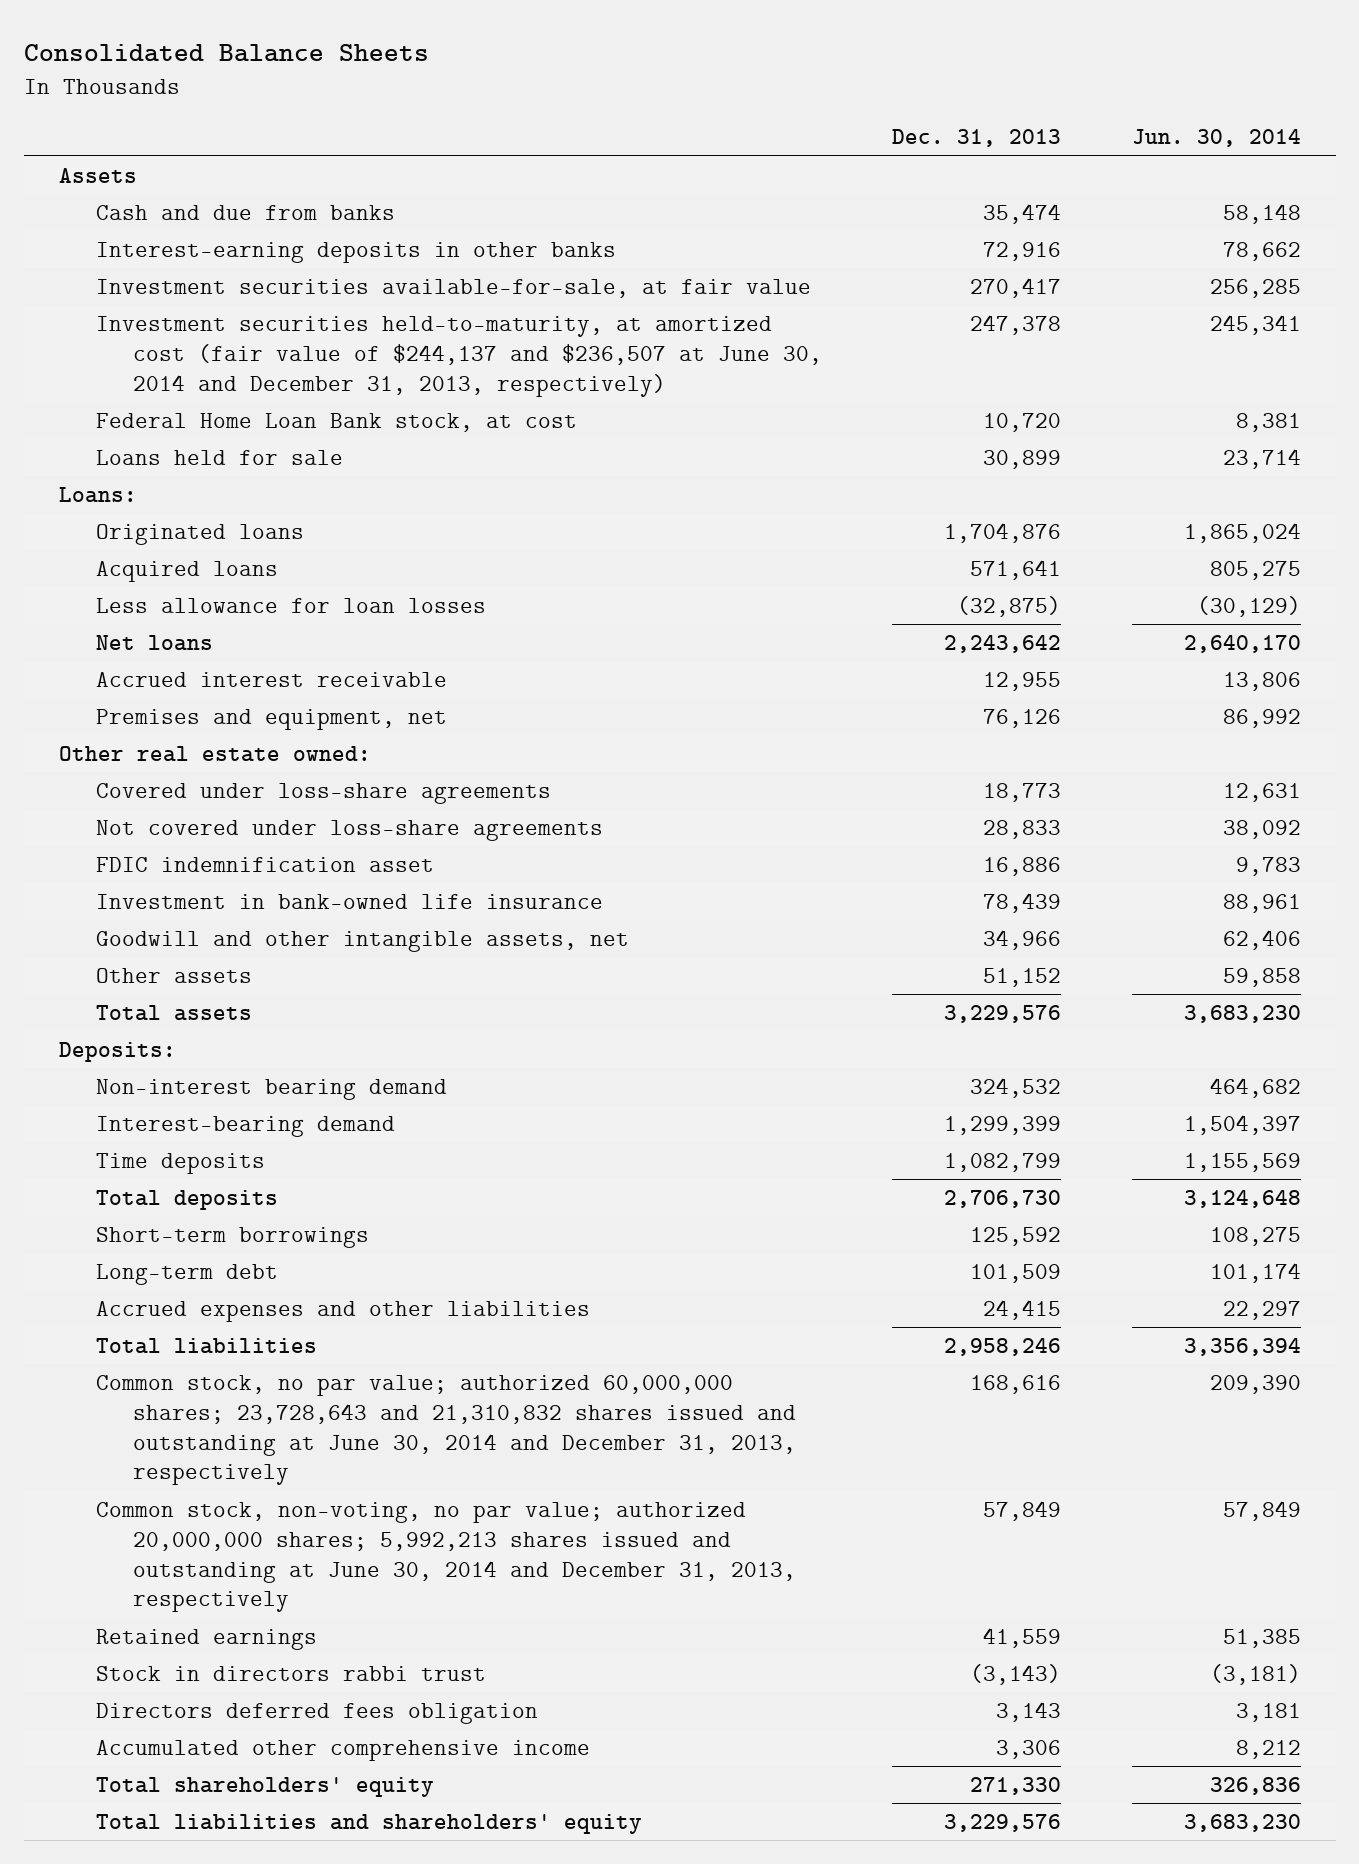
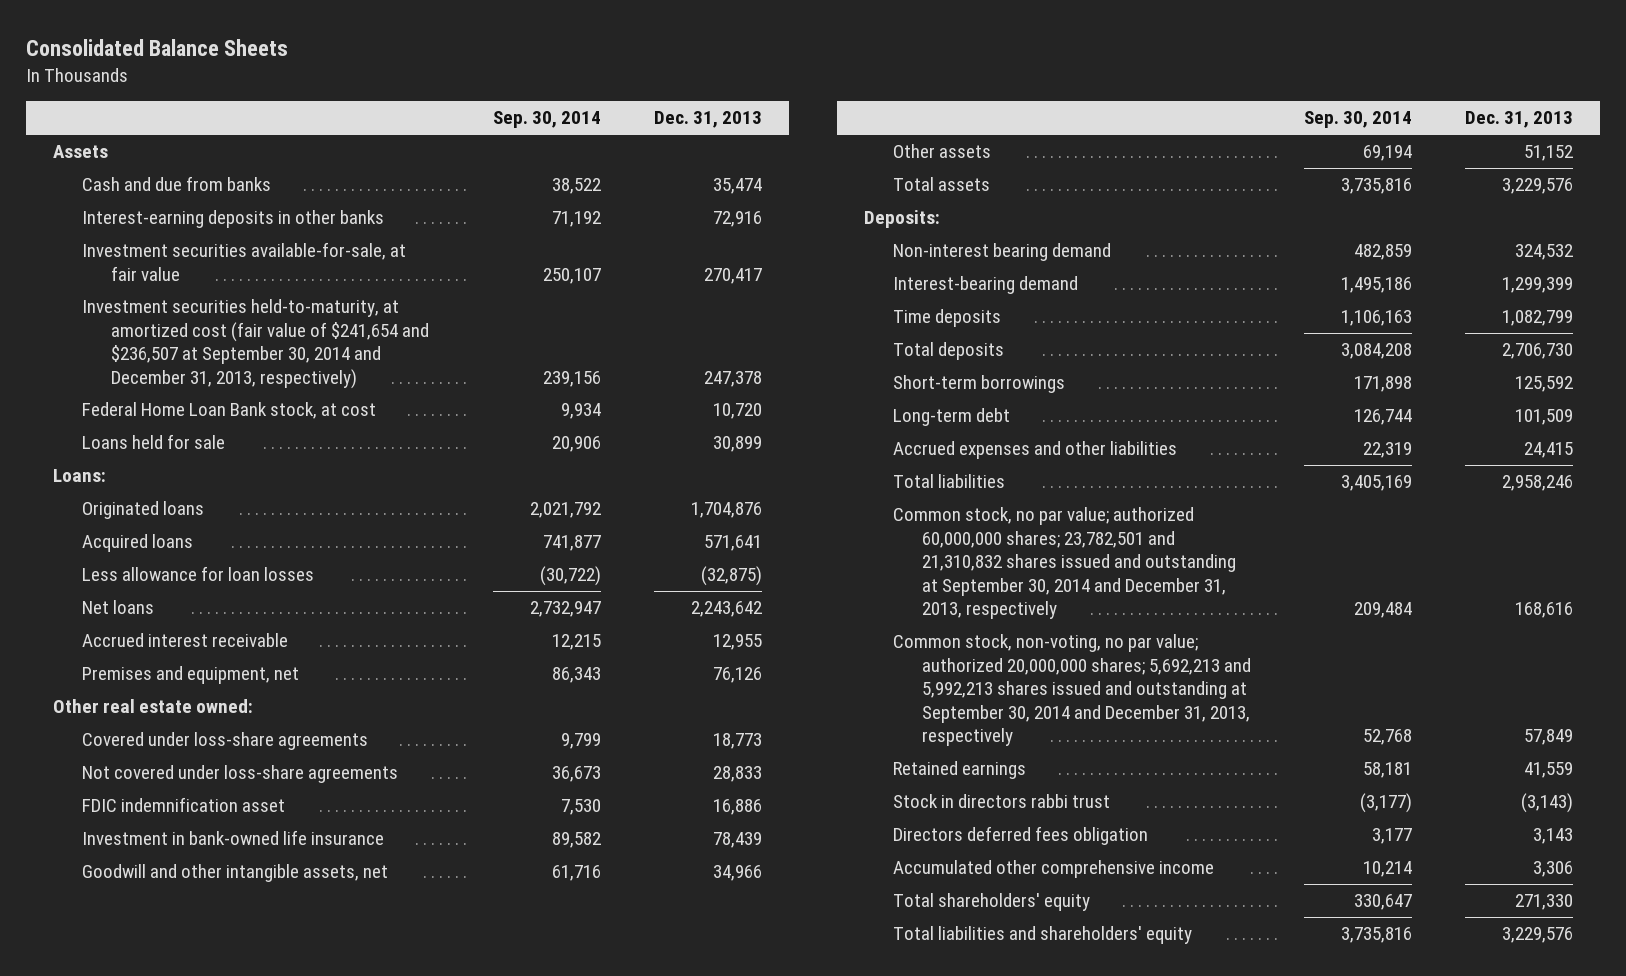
- | Dec. 31, 2013 | Jun. 30, 2014
+ | Sep. 30, 2014 | Dec. 31, 2013
- Investment securities held-to-maturity, at amortized cost (fair value of $244,137 and $236,507 at June 30, 2014 and December 31, 2013, respectively) | 247,378 | 245,341
+ Investment securities held-to-maturity, at amortized cost (fair value of $241,654 and $236,507 at September 30, 2014 and December 31, 2013, respectively) | 239,156 | 247,378
- Common stock, no par value; authorized 60,000,000 shares; 23,728,643 and 21,310,832 shares issued and outstanding at June 30, 2014 and December 31, 2013, respectively | 168,616 | 209,390
- Common stock, non-voting, no par value; authorized 20,000,000 shares; 5,992,213 shares issued and outstanding at June 30, 2014 and December 31, 2013, respectively | 57,849 | 57,849
+ Common stock, no par value; authorized 60,000,000 shares; 23,782,501 and 21,310,832 shares issued and outstanding at September 30, 2014 and December 31, 2013, respectively | 209,484 | 168,616
+ Common stock, non-voting, no par value; authorized 20,000,000 shares; 5,692,213 and 5,992,213 shares issued and outstanding at September 30, 2014 and December 31, 2013, respectively | 52,768 | 57,849

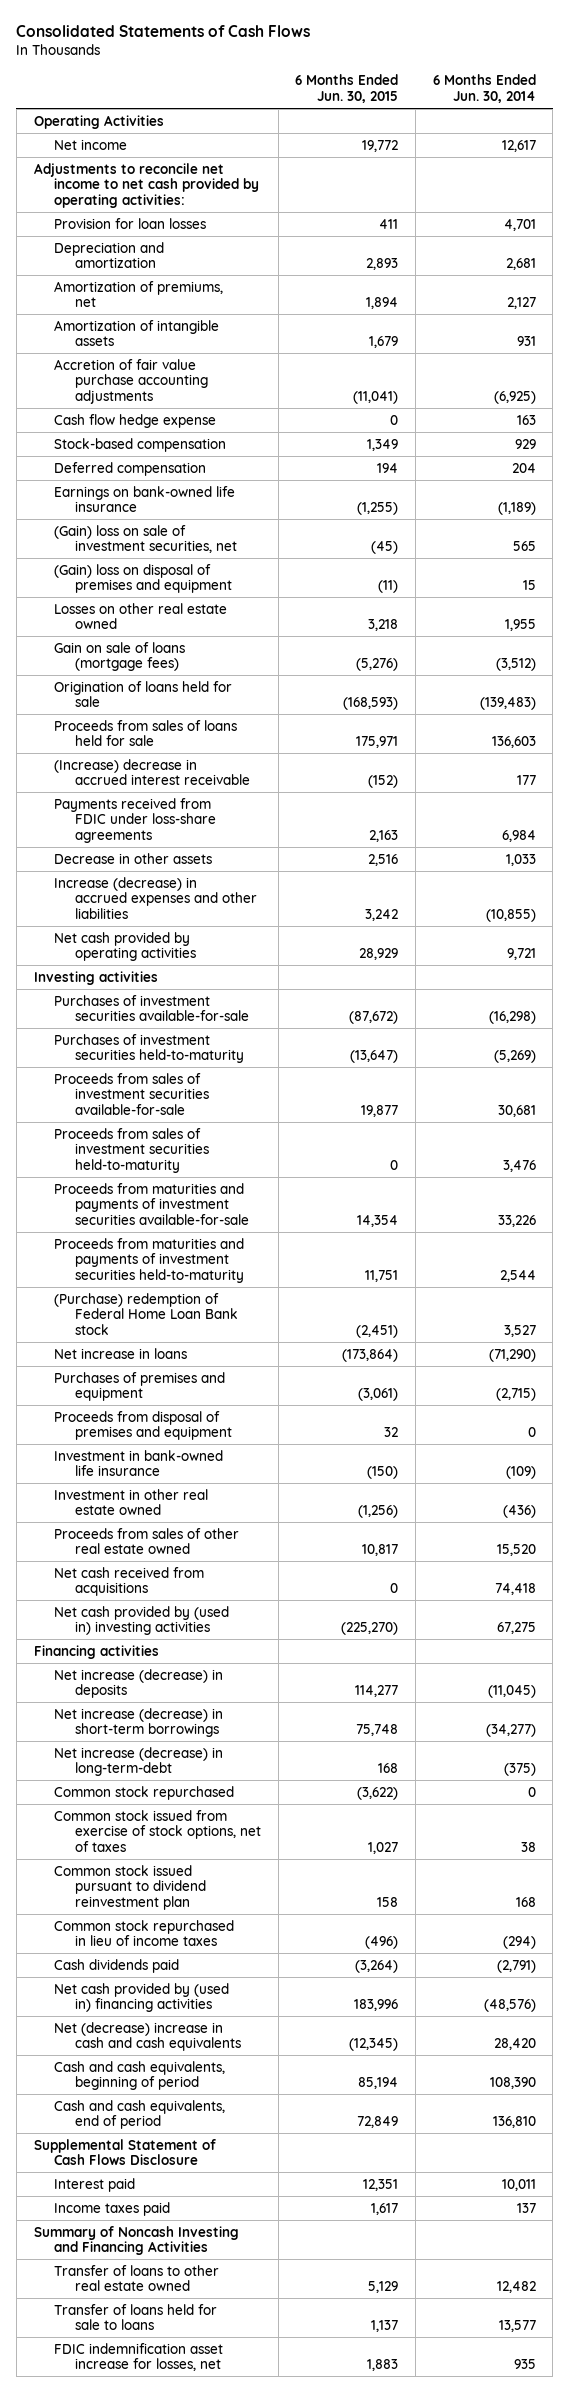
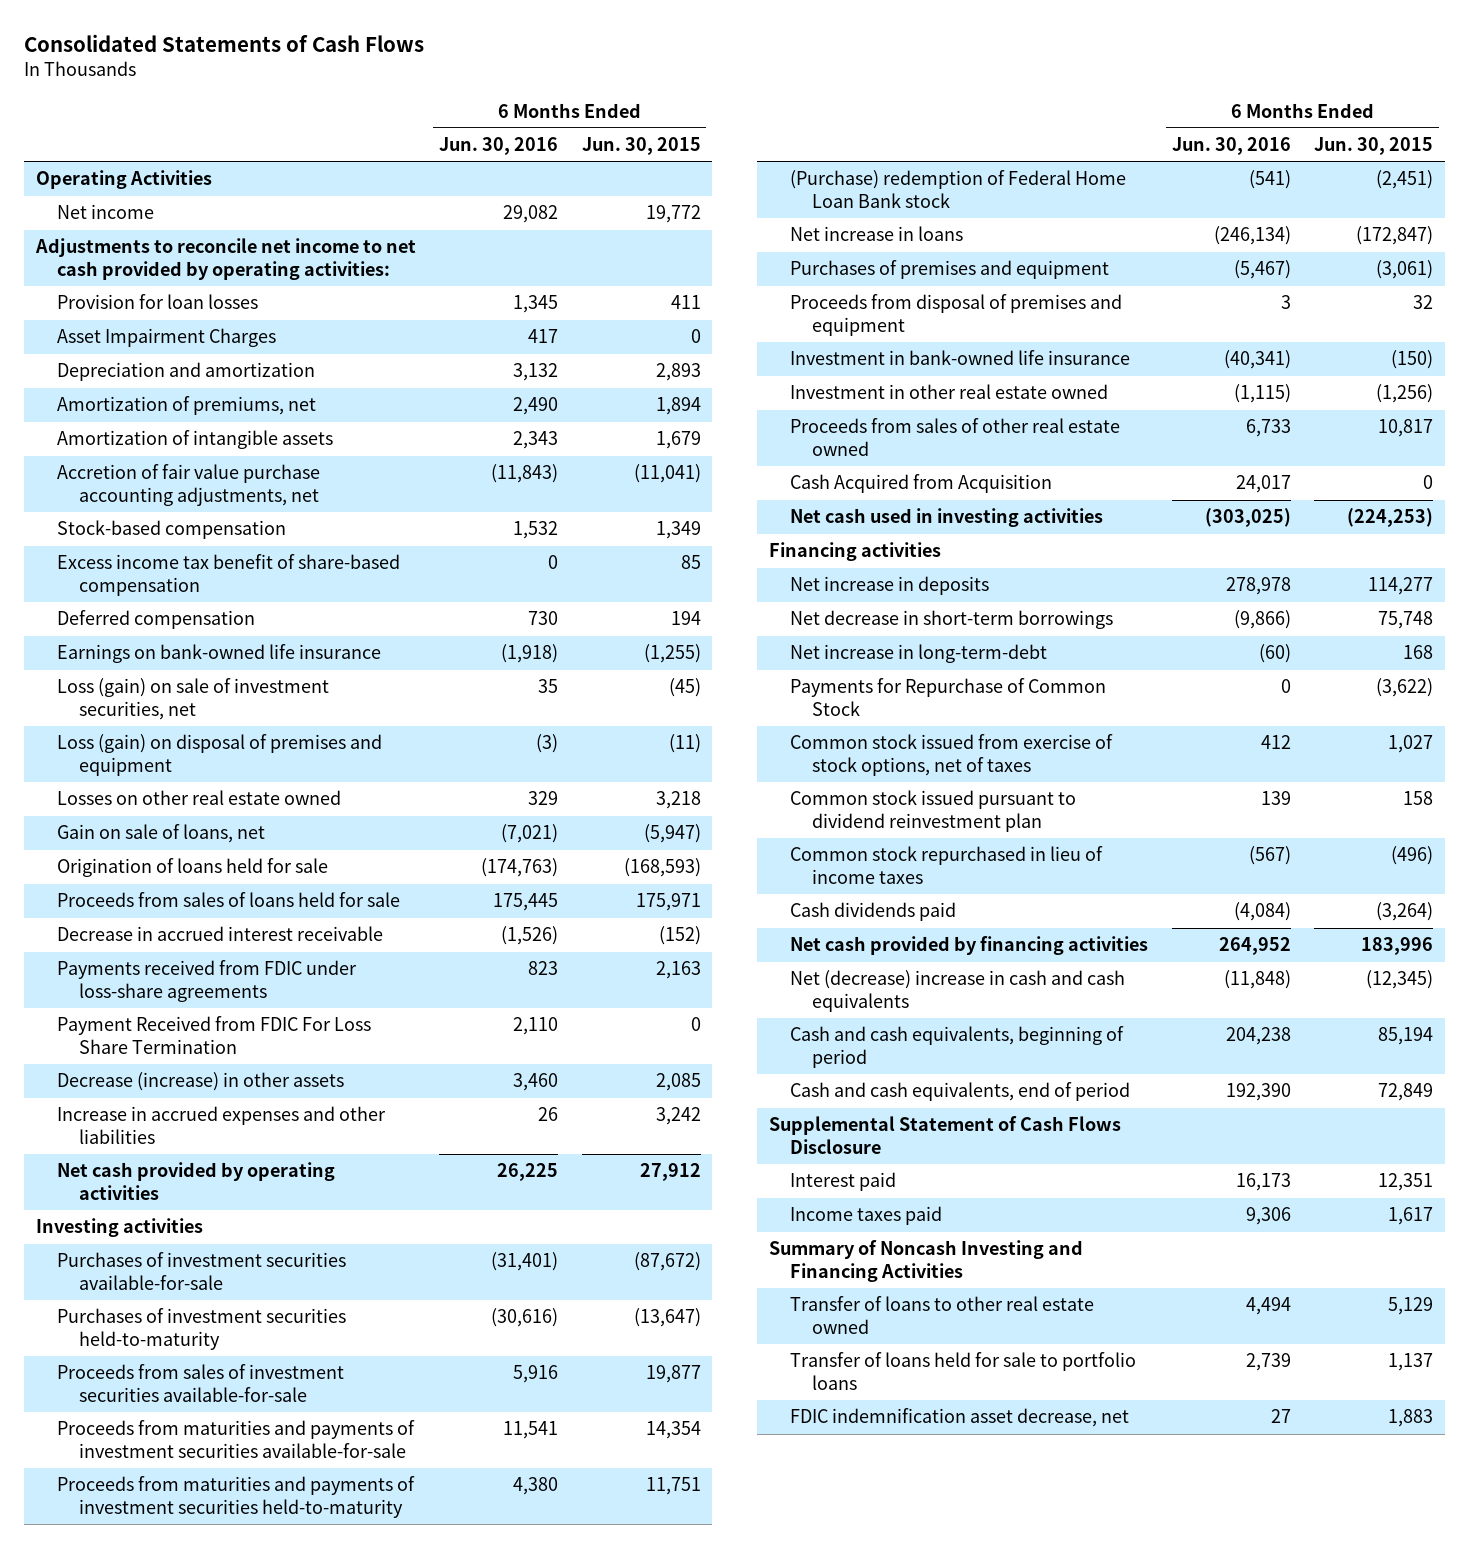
- | 6 Months Ended Jun. 30, 2015 | 6 Months Ended Jun. 30, 2014
+ | 6 Months Ended Jun. 30, 2016 | 6 Months Ended Jun. 30, 2015
+ Asset Impairment Charges | 417 | 0
- Accretion of fair value purchase accounting adjustments | (11,041) | (6,925)
- Cash flow hedge expense | 0 | 163
+ Accretion of fair value purchase accounting adjustments, net | (11,843) | (11,041)
+ Excess income tax benefit of share-based compensation | 0 | 85
- (Gain) loss on sale of investment securities, net | (45) | 565
- (Gain) loss on disposal of premises and equipment | (11) | 15
+ Loss (gain) on sale of investment securities, net | 35 | (45)
+ Loss (gain) on disposal of premises and equipment | (3) | (11)
- Gain on sale of loans (mortgage fees) | (5,276) | (3,512)
+ Gain on sale of loans, net | (7,021) | (5,947)
- (Increase) decrease in accrued interest receivable | (152) | 177
+ Decrease in accrued interest receivable | (1,526) | (152)
- Decrease in other assets | 2,516 | 1,033
- Increase (decrease) in accrued expenses and other liabilities | 3,242 | (10,855)
- Net cash provided by operating activities | 28,929 | 9,721
+ Payment Received from FDIC For Loss Share Termination | 2,110 | 0
+ Decrease (increase) in other assets | 3,460 | 2,085
+ Increase in accrued expenses and other liabilities | 26 | 3,242
+ Net cash provided by operating activities | 26,225 | 27,912
- Proceeds from sales of investment securities held-to-maturity | 0 | 3,476
- Net increase in loans | (173,864) | (71,290)
+ Net increase in loans | (246,134) | (172,847)
- Net cash received from acquisitions | 0 | 74,418
- Net cash provided by (used in) investing activities | (225,270) | 67,275
+ Cash Acquired from Acquisition | 24,017 | 0
+ Net cash used in investing activities | (303,025) | (224,253)
- Net increase (decrease) in deposits | 114,277 | (11,045)
- Net increase (decrease) in short-term borrowings | 75,748 | (34,277)
- Net increase (decrease) in long-term-debt | 168 | (375)
- Common stock repurchased | (3,622) | 0
+ Net increase in deposits | 278,978 | 114,277
+ Net decrease in short-term borrowings | (9,866) | 75,748
+ Net increase in long-term-debt | (60) | 168
+ Payments for Repurchase of Common Stock | 0 | (3,622)
- Net cash provided by (used in) financing activities | 183,996 | (48,576)
+ Net cash provided by financing activities | 264,952 | 183,996
- Transfer of loans held for sale to loans | 1,137 | 13,577
- FDIC indemnification asset increase for losses, net | 1,883 | 935
+ Transfer of loans held for sale to portfolio loans | 2,739 | 1,137
+ FDIC indemnification asset decrease, net | 27 | 1,883

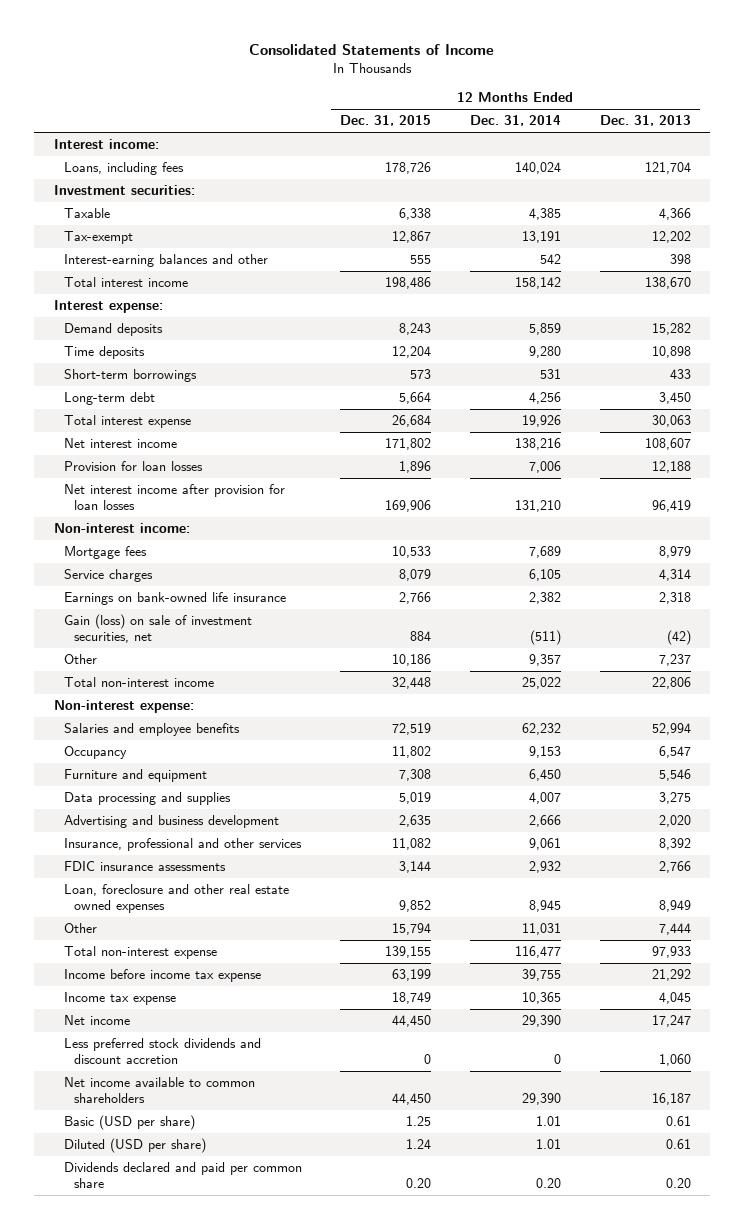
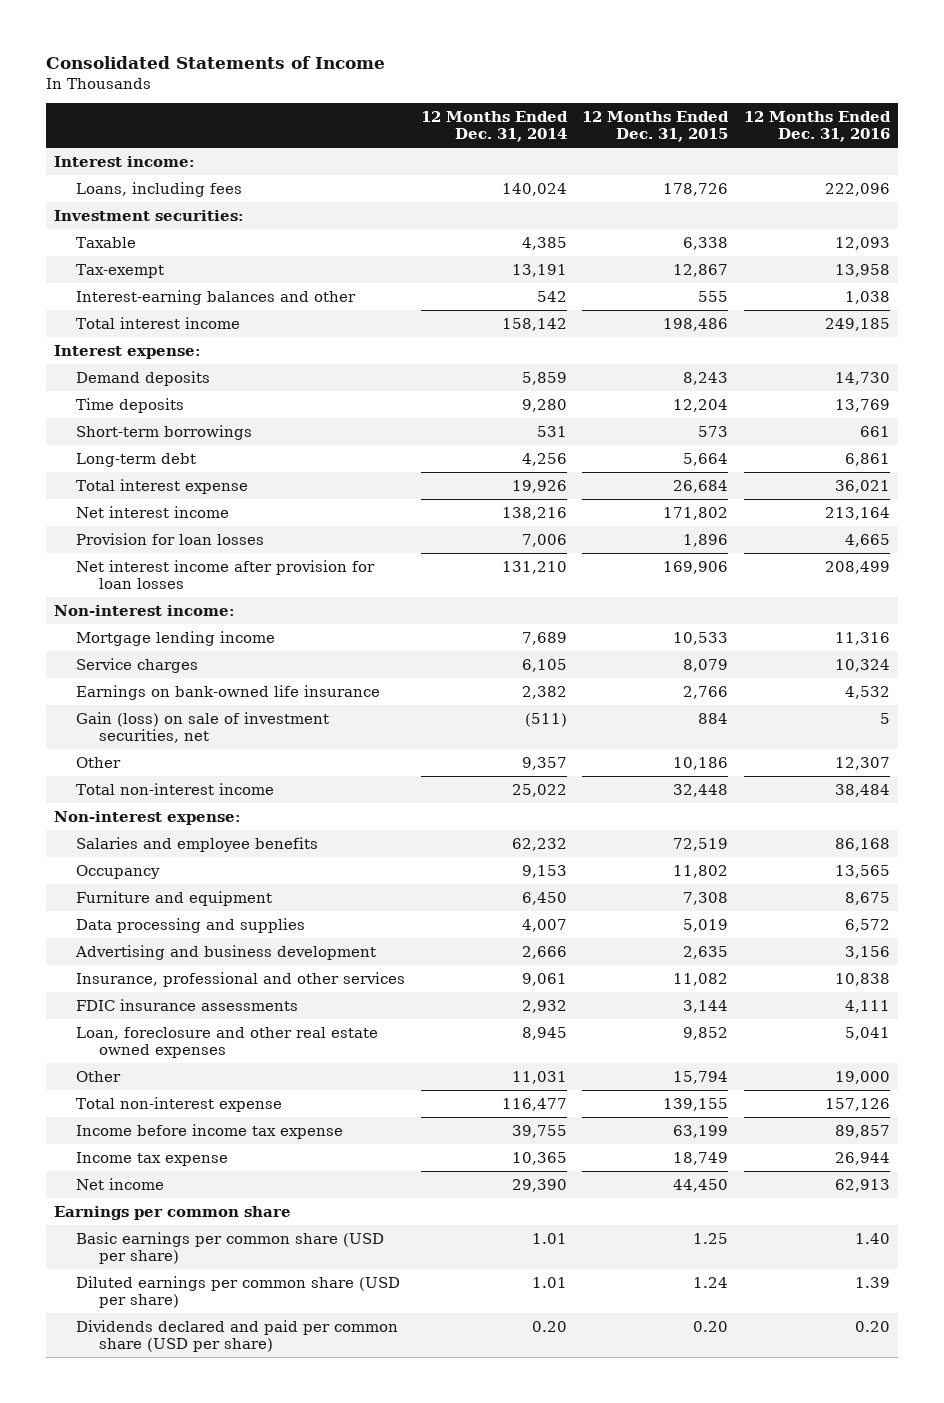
- | 12 Months Ended Dec. 31, 2015 | 12 Months Ended Dec. 31, 2014 | 12 Months Ended Dec. 31, 2013
+ | 12 Months Ended Dec. 31, 2014 | 12 Months Ended Dec. 31, 2015 | 12 Months Ended Dec. 31, 2016
- Mortgage fees | 10,533 | 7,689 | 8,979
+ Mortgage lending income | 7,689 | 10,533 | 11,316
- Less preferred stock dividends and discount accretion | 0 | 0 | 1,060
- Net income available to common shareholders | 44,450 | 29,390 | 16,187
- Basic (USD per share) | 1.25 | 1.01 | 0.61
- Diluted (USD per share) | 1.24 | 1.01 | 0.61
- Dividends declared and paid per common share | 0.20 | 0.20 | 0.20
+ Earnings per common share
+ Basic earnings per common share (USD per share) | 1.01 | 1.25 | 1.40
+ Diluted earnings per common share (USD per share) | 1.01 | 1.24 | 1.39
+ Dividends declared and paid per common share (USD per share) | 0.20 | 0.20 | 0.20

